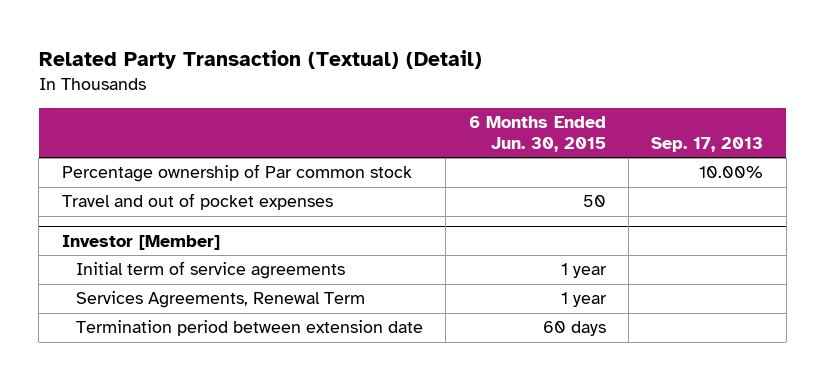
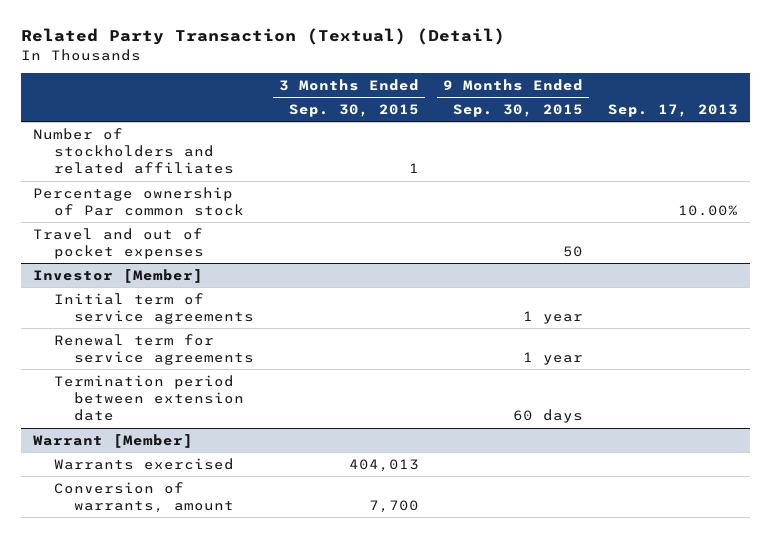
- | 6 Months Ended Jun. 30, 2015 | Sep. 17, 2013
+ | 3 Months Ended Sep. 30, 2015 | 9 Months Ended Sep. 30, 2015 | Sep. 17, 2013
+ Number of stockholders and related affiliates | 1 | |
@ Investor [Member]
- Services Agreements, Renewal Term | 1 year |
+ Renewal term for service agreements | | 1 year |
+ Warrant [Member]
+ Warrants exercised | 404,013 | |
+ Conversion of warrants, amount | 7,700 | |

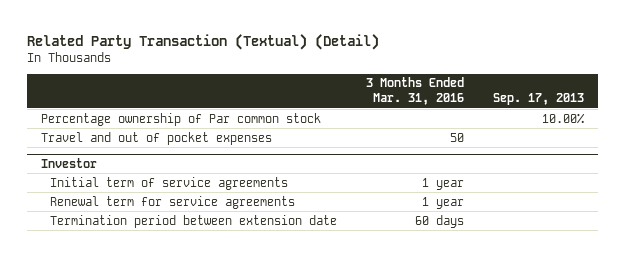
- | 3 Months Ended Sep. 30, 2015 | 9 Months Ended Sep. 30, 2015 | Sep. 17, 2013
+ | 3 Months Ended Mar. 31, 2016 | Sep. 17, 2013
- Number of stockholders and related affiliates | 1 | |
- Investor [Member]
+ Investor
- Warrant [Member]
- Warrants exercised | 404,013 | |
- Conversion of warrants, amount | 7,700 | |

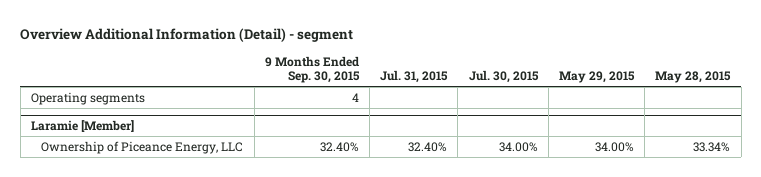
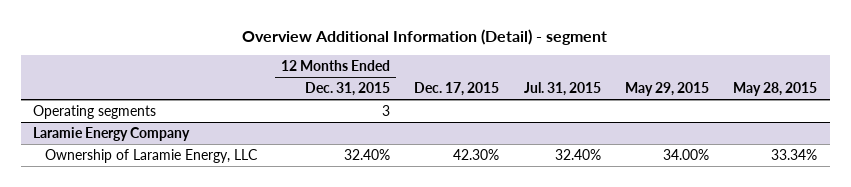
- | 9 Months Ended Sep. 30, 2015 | Jul. 31, 2015 | Jul. 30, 2015 | May 29, 2015 | May 28, 2015
+ | 12 Months Ended Dec. 31, 2015 | Dec. 17, 2015 | Jul. 31, 2015 | May 29, 2015 | May 28, 2015
- Laramie [Member]
- Ownership of Piceance Energy, LLC | 32.40% | 32.40% | 34.00% | 34.00% | 33.34%
+ Laramie Energy Company
+ Ownership of Laramie Energy, LLC | 32.40% | 42.30% | 32.40% | 34.00% | 33.34%

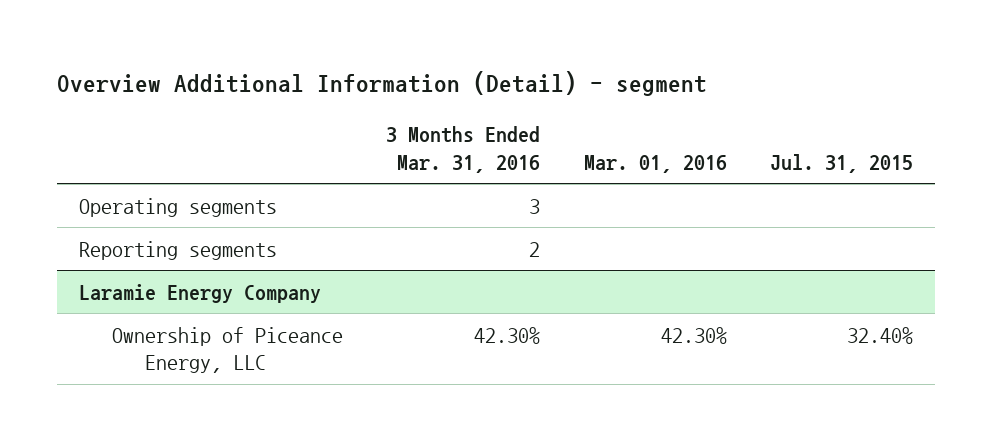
- | 12 Months Ended Dec. 31, 2015 | Dec. 17, 2015 | Jul. 31, 2015 | May 29, 2015 | May 28, 2015
+ | 3 Months Ended Mar. 31, 2016 | Mar. 01, 2016 | Jul. 31, 2015
+ Reporting segments | 2 | |
@ Laramie Energy Company
- Ownership of Laramie Energy, LLC | 32.40% | 42.30% | 32.40% | 34.00% | 33.34%
+ Ownership of Piceance Energy, LLC | 42.30% | 42.30% | 32.40%

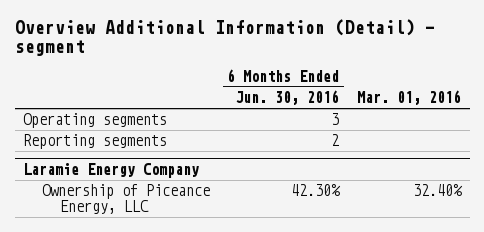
- | 3 Months Ended Mar. 31, 2016 | Mar. 01, 2016 | Jul. 31, 2015
+ | 6 Months Ended Jun. 30, 2016 | Mar. 01, 2016
@ Laramie Energy Company
- Ownership of Piceance Energy, LLC | 42.30% | 42.30% | 32.40%
+ Ownership of Piceance Energy, LLC | 42.30% | 32.40%

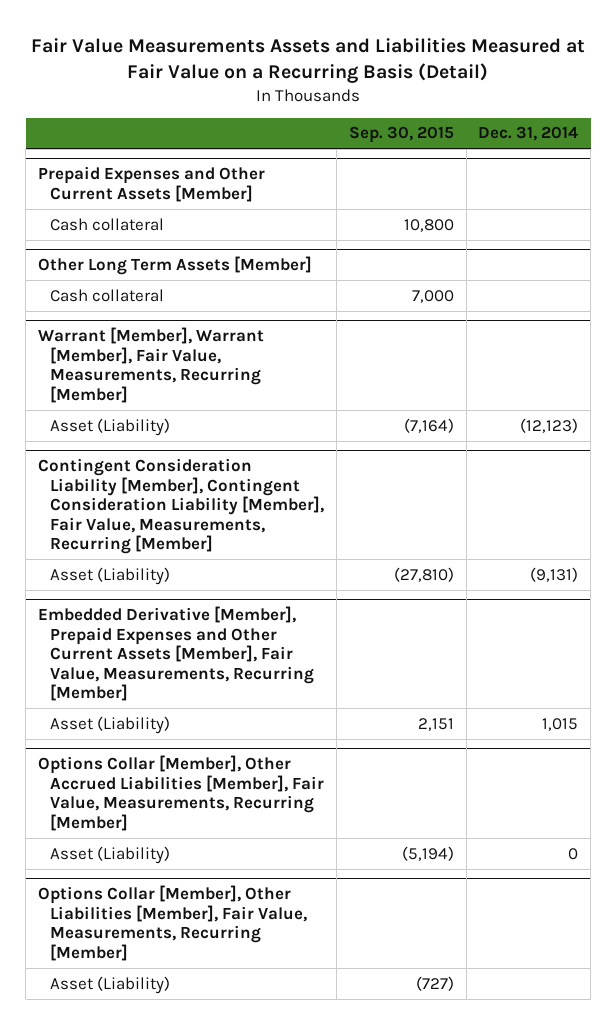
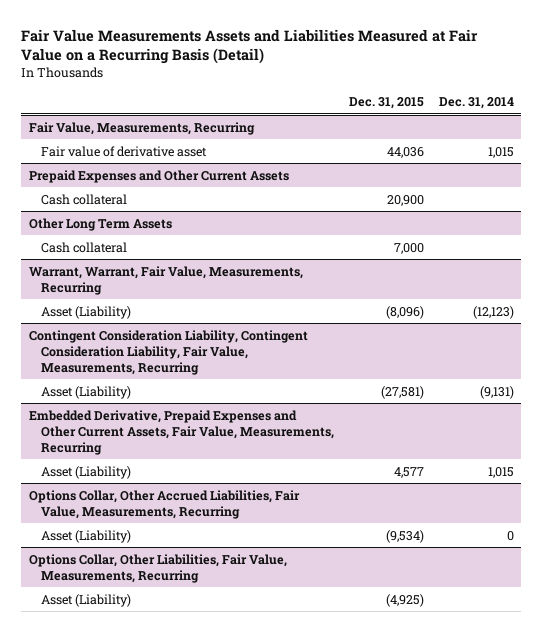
- | Sep. 30, 2015 | Dec. 31, 2014
+ | Dec. 31, 2015 | Dec. 31, 2014
- Prepaid Expenses and Other Current Assets [Member]
+ Fair Value, Measurements, Recurring
+ Fair value of derivative asset | 44,036 | 1,015
+ Prepaid Expenses and Other Current Assets
- Other Long Term Assets [Member]
+ Other Long Term Assets
- Warrant [Member], Warrant [Member], Fair Value, Measurements, Recurring [Member]
+ Warrant, Warrant, Fair Value, Measurements, Recurring
- Contingent Consideration Liability [Member], Contingent Consideration Liability [Member], Fair Value, Measurements, Recurring [Member]
+ Contingent Consideration Liability, Contingent Consideration Liability, Fair Value, Measurements, Recurring
- Embedded Derivative [Member], Prepaid Expenses and Other Current Assets [Member], Fair Value, Measurements, Recurring [Member]
+ Embedded Derivative, Prepaid Expenses and Other Current Assets, Fair Value, Measurements, Recurring
- Options Collar [Member], Other Accrued Liabilities [Member], Fair Value, Measurements, Recurring [Member]
+ Options Collar, Other Accrued Liabilities, Fair Value, Measurements, Recurring
- Options Collar [Member], Other Liabilities [Member], Fair Value, Measurements, Recurring [Member]
+ Options Collar, Other Liabilities, Fair Value, Measurements, Recurring

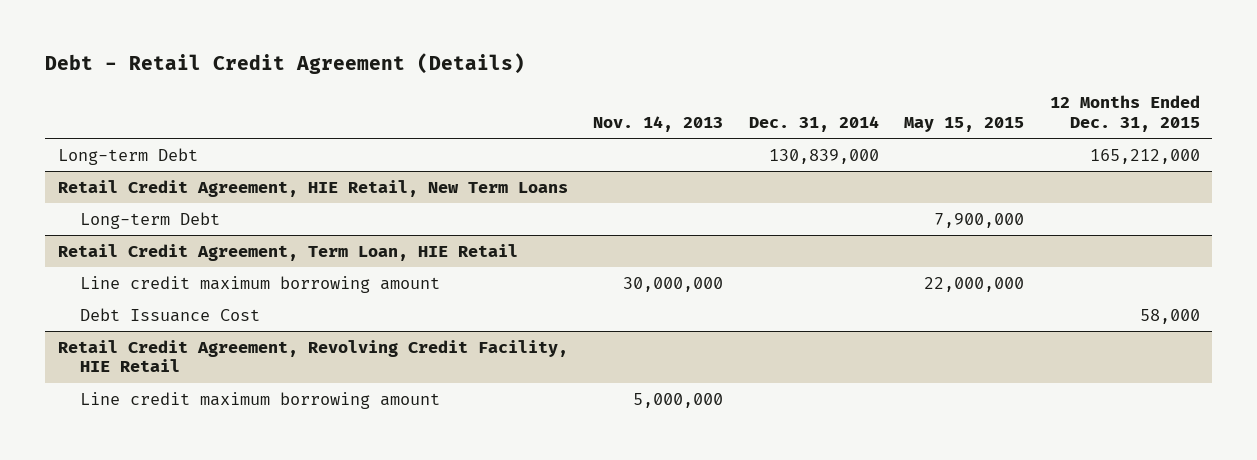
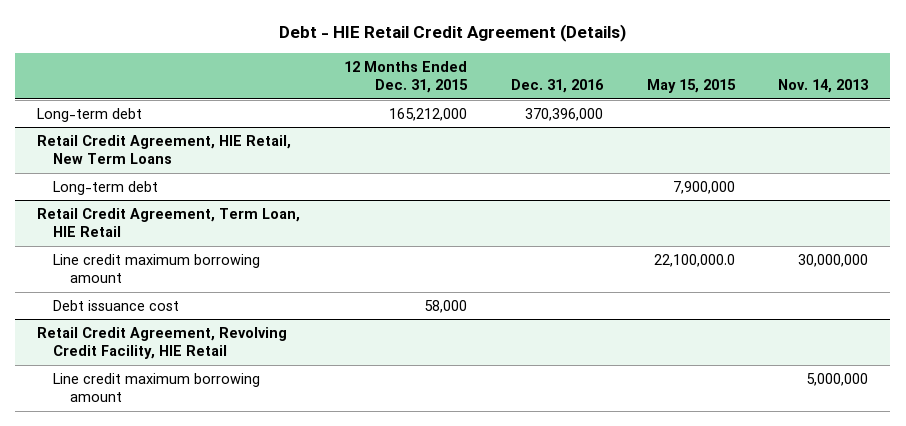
- Debt - Retail Credit Agreement (Details)
+ Debt - HIE Retail Credit Agreement (Details)
- | Nov. 14, 2013 | Dec. 31, 2014 | May 15, 2015 | 12 Months Ended Dec. 31, 2015
+ | 12 Months Ended Dec. 31, 2015 | Dec. 31, 2016 | May 15, 2015 | Nov. 14, 2013
- Long-term Debt | | 130,839,000 | | 165,212,000
+ Long-term debt | 165,212,000 | 370,396,000 | |
@ Retail Credit Agreement, HIE Retail, New Term Loans
- Long-term Debt | | | 7,900,000 |
+ Long-term debt | | | 7,900,000 |
@ Retail Credit Agreement, Term Loan, HIE Retail
- Line credit maximum borrowing amount | 30,000,000 | | 22,000,000 |
- Debt Issuance Cost | | | | 58,000
+ Line credit maximum borrowing amount | | | 22,100,000.0 | 30,000,000
+ Debt issuance cost | 58,000 | | |

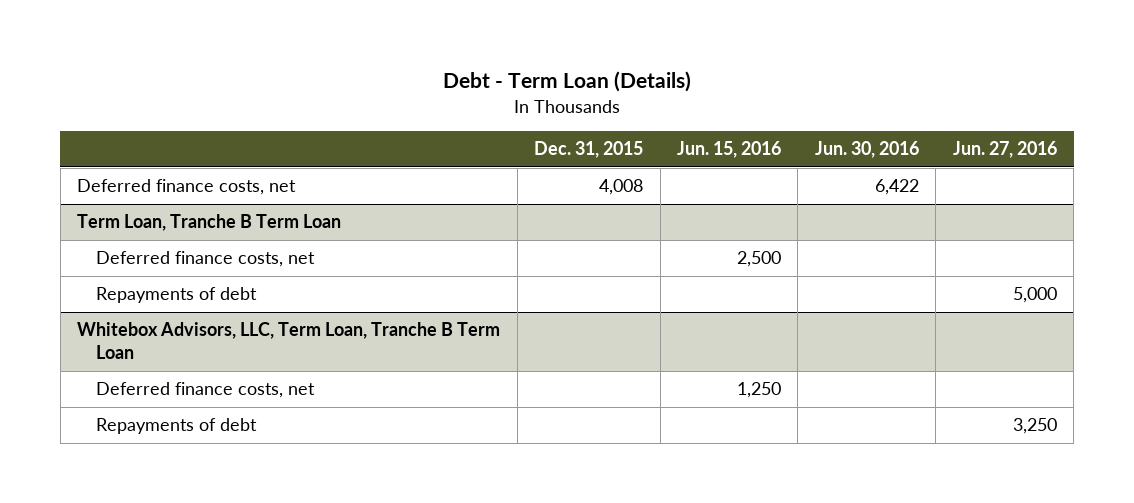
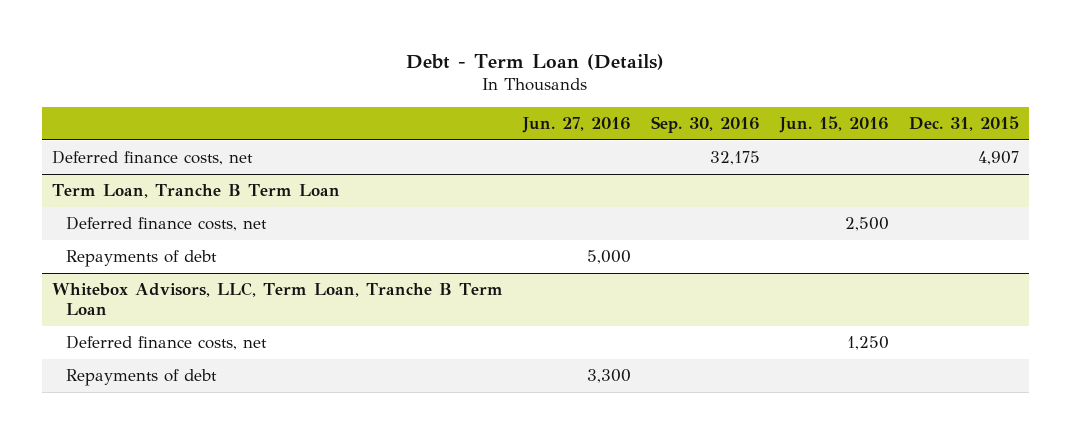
- | Dec. 31, 2015 | Jun. 15, 2016 | Jun. 30, 2016 | Jun. 27, 2016
+ | Jun. 27, 2016 | Sep. 30, 2016 | Jun. 15, 2016 | Dec. 31, 2015
- Deferred finance costs, net | 4,008 | | 6,422 |
+ Deferred finance costs, net | | 32,175 | | 4,907
@ Whitebox Advisors, LLC, Term Loan, Tranche B Term Loan
- Repayments of debt | | | | 3,250
+ Repayments of debt | 3,300 | | |

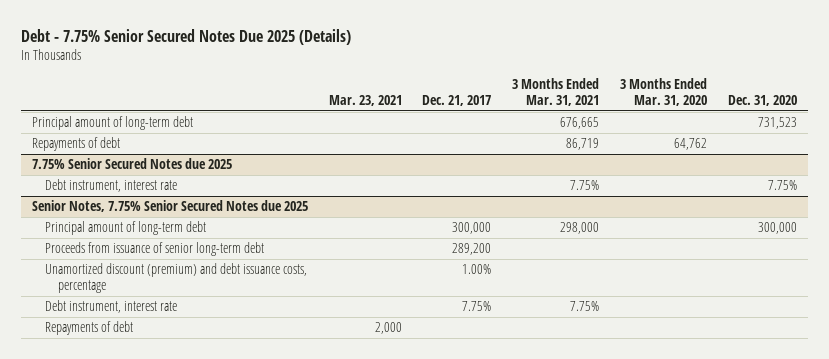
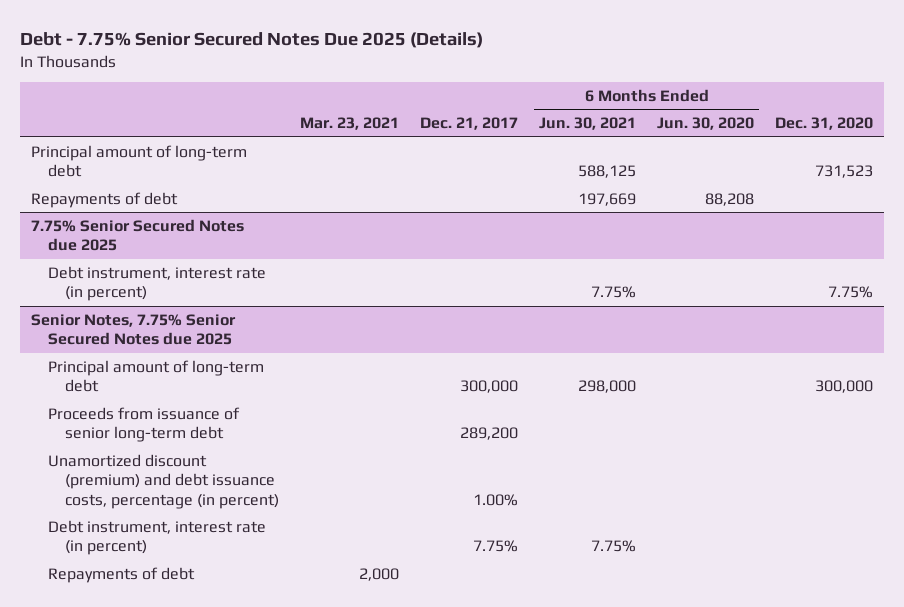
- | Mar. 23, 2021 | Dec. 21, 2017 | 3 Months Ended Mar. 31, 2021 | 3 Months Ended Mar. 31, 2020 | Dec. 31, 2020
+ | Mar. 23, 2021 | Dec. 21, 2017 | 6 Months Ended Jun. 30, 2021 | 6 Months Ended Jun. 30, 2020 | Dec. 31, 2020
@ 7.75% Senior Secured Notes due 2025
- Debt instrument, interest rate | | | 7.75% | | 7.75%
+ Debt instrument, interest rate (in percent) | | | 7.75% | | 7.75%
@ Senior Notes, 7.75% Senior Secured Notes due 2025
- Unamortized discount (premium) and debt issuance costs, percentage | | 1.00% | | |
- Debt instrument, interest rate | | 7.75% | 7.75% | |
+ Unamortized discount (premium) and debt issuance costs, percentage (in percent) | | 1.00% | | |
+ Debt instrument, interest rate (in percent) | | 7.75% | 7.75% | |

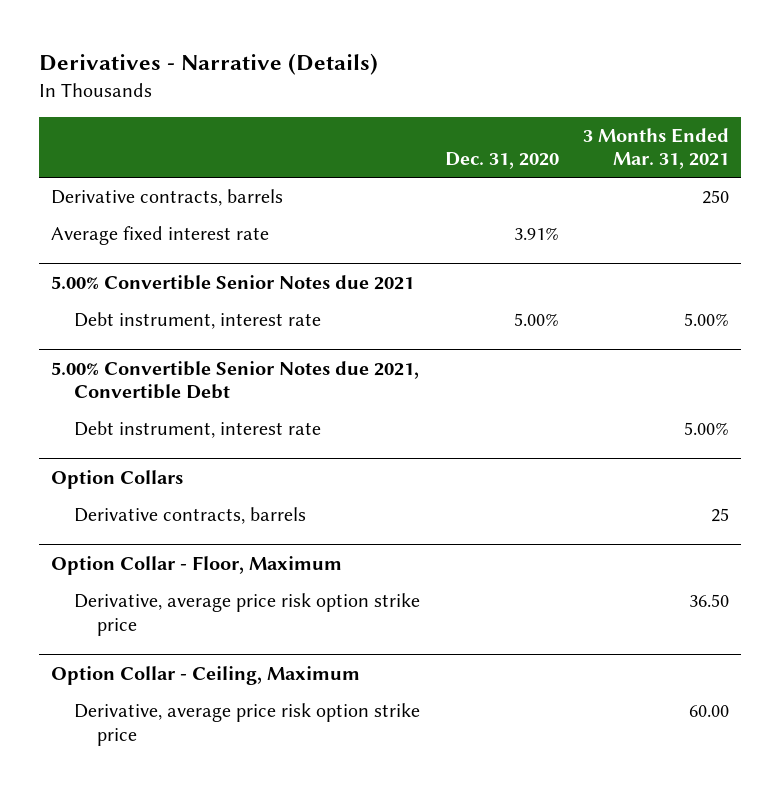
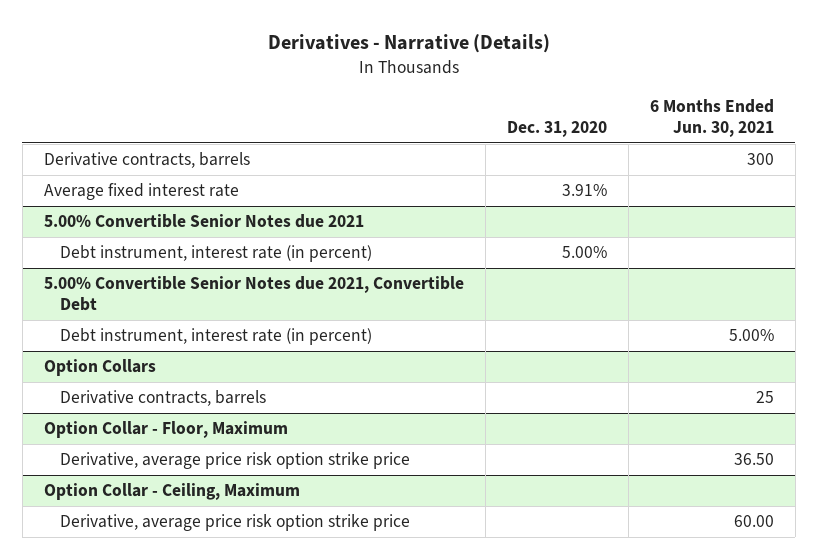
- | Dec. 31, 2020 | 3 Months Ended Mar. 31, 2021
+ | Dec. 31, 2020 | 6 Months Ended Jun. 30, 2021
@ 5.00% Convertible Senior Notes due 2021
- Debt instrument, interest rate | 5.00% | 5.00%
+ Debt instrument, interest rate (in percent) | 5.00% |
@ 5.00% Convertible Senior Notes due 2021, Convertible Debt
- Debt instrument, interest rate | | 5.00%
+ Debt instrument, interest rate (in percent) | | 5.00%

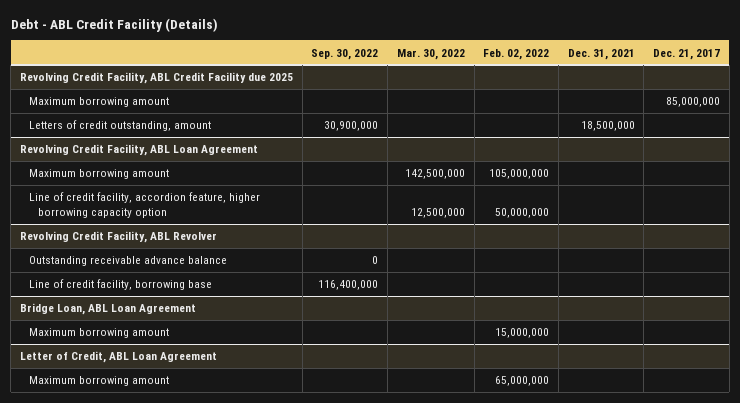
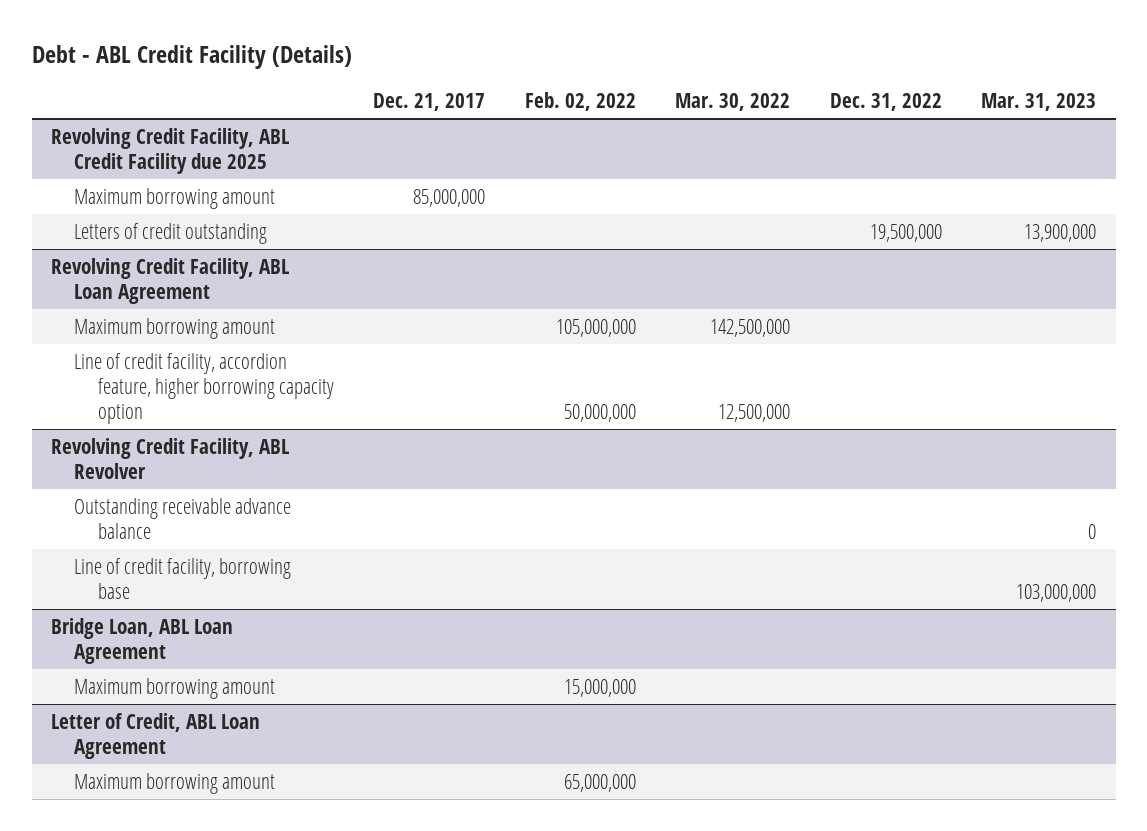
- | Sep. 30, 2022 | Mar. 30, 2022 | Feb. 02, 2022 | Dec. 31, 2021 | Dec. 21, 2017
+ | Dec. 21, 2017 | Feb. 02, 2022 | Mar. 30, 2022 | Dec. 31, 2022 | Mar. 31, 2023
@ Revolving Credit Facility, ABL Credit Facility due 2025
- Letters of credit outstanding, amount | 30,900,000 | | | 18,500,000 |
+ Letters of credit outstanding | | | | 19,500,000 | 13,900,000

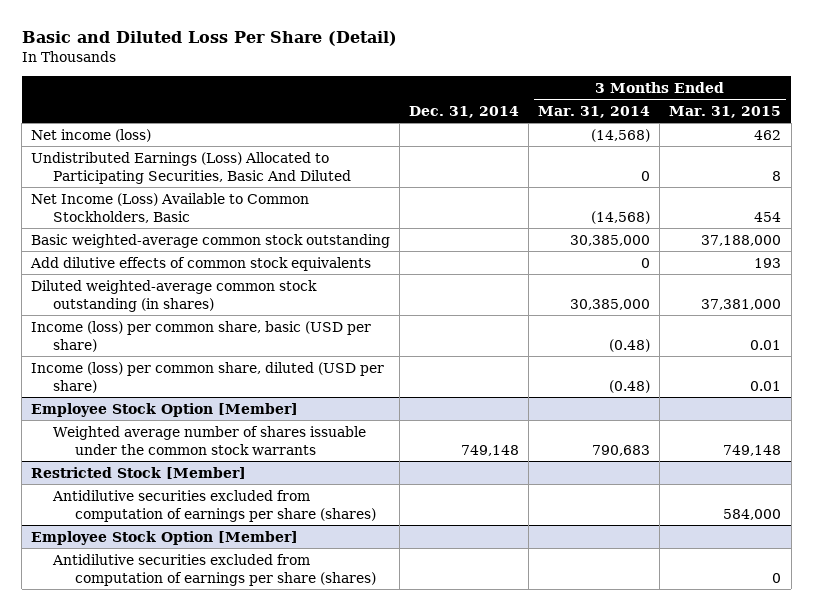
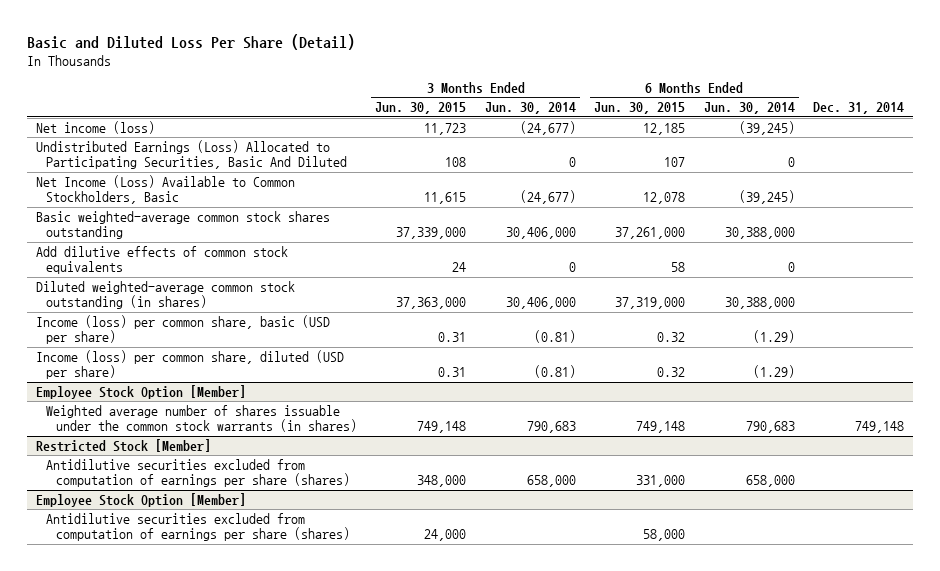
- | Dec. 31, 2014 | 3 Months Ended Mar. 31, 2014 | 3 Months Ended Mar. 31, 2015
+ | 3 Months Ended Jun. 30, 2015 | 3 Months Ended Jun. 30, 2014 | 6 Months Ended Jun. 30, 2015 | 6 Months Ended Jun. 30, 2014 | Dec. 31, 2014
- Basic weighted-average common stock outstanding | | 30,385,000 | 37,188,000
+ Basic weighted-average common stock shares outstanding | 37,339,000 | 30,406,000 | 37,261,000 | 30,388,000 |
@ Employee Stock Option [Member]
- Weighted average number of shares issuable under the common stock warrants | 749,148 | 790,683 | 749,148
+ Weighted average number of shares issuable under the common stock warrants (in shares) | 749,148 | 790,683 | 749,148 | 790,683 | 749,148

